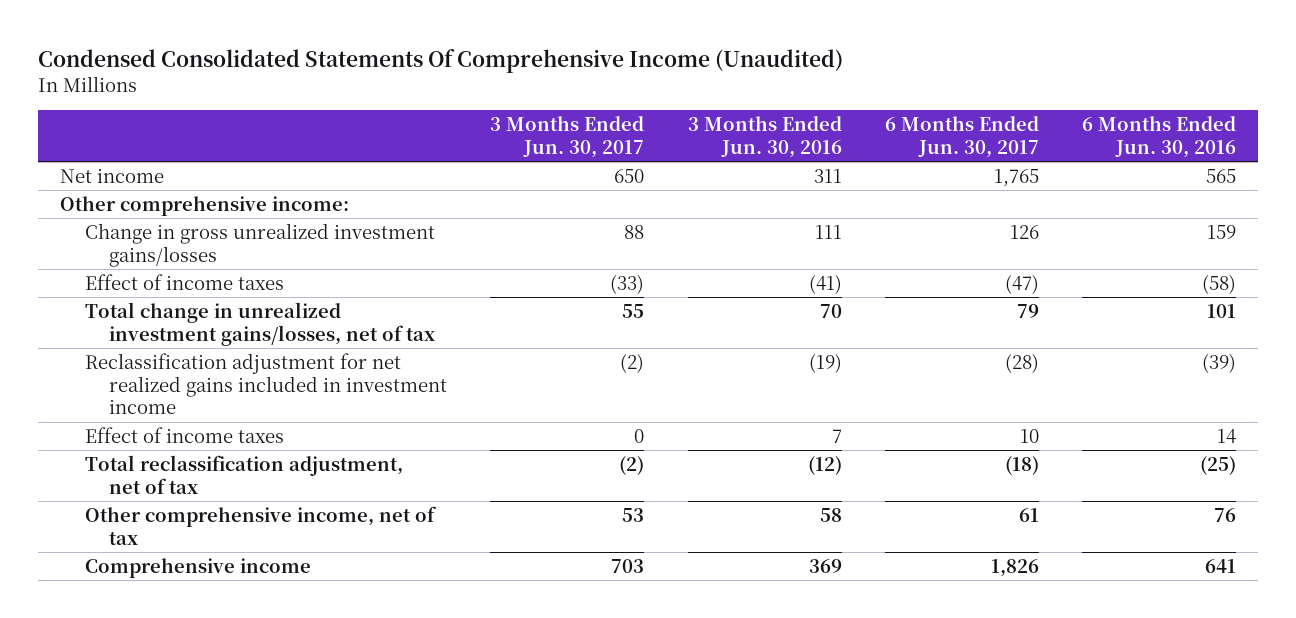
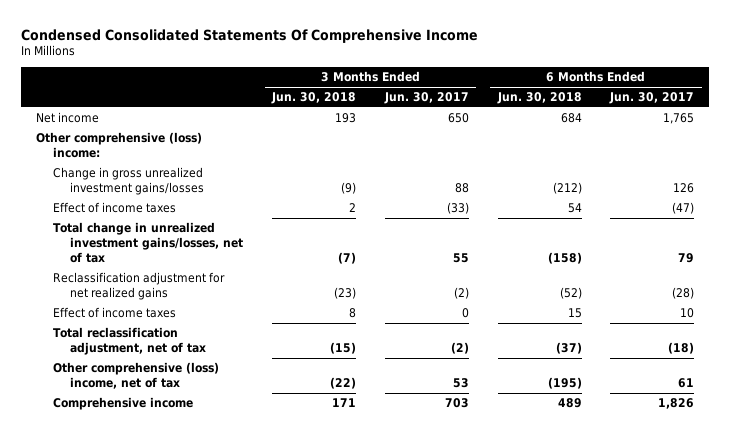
- Condensed Consolidated Statements Of Comprehensive Income (Unaudited)
+ Condensed Consolidated Statements Of Comprehensive Income
- | 3 Months Ended Jun. 30, 2017 | 3 Months Ended Jun. 30, 2016 | 6 Months Ended Jun. 30, 2017 | 6 Months Ended Jun. 30, 2016
+ | 3 Months Ended Jun. 30, 2018 | 3 Months Ended Jun. 30, 2017 | 6 Months Ended Jun. 30, 2018 | 6 Months Ended Jun. 30, 2017
- Other comprehensive income:
+ Other comprehensive (loss) income:
- Reclassification adjustment for net realized gains included in investment income | (2) | (19) | (28) | (39)
+ Reclassification adjustment for net realized gains | (23) | (2) | (52) | (28)
- Other comprehensive income, net of tax | 53 | 58 | 61 | 76
+ Other comprehensive (loss) income, net of tax | (22) | 53 | (195) | 61

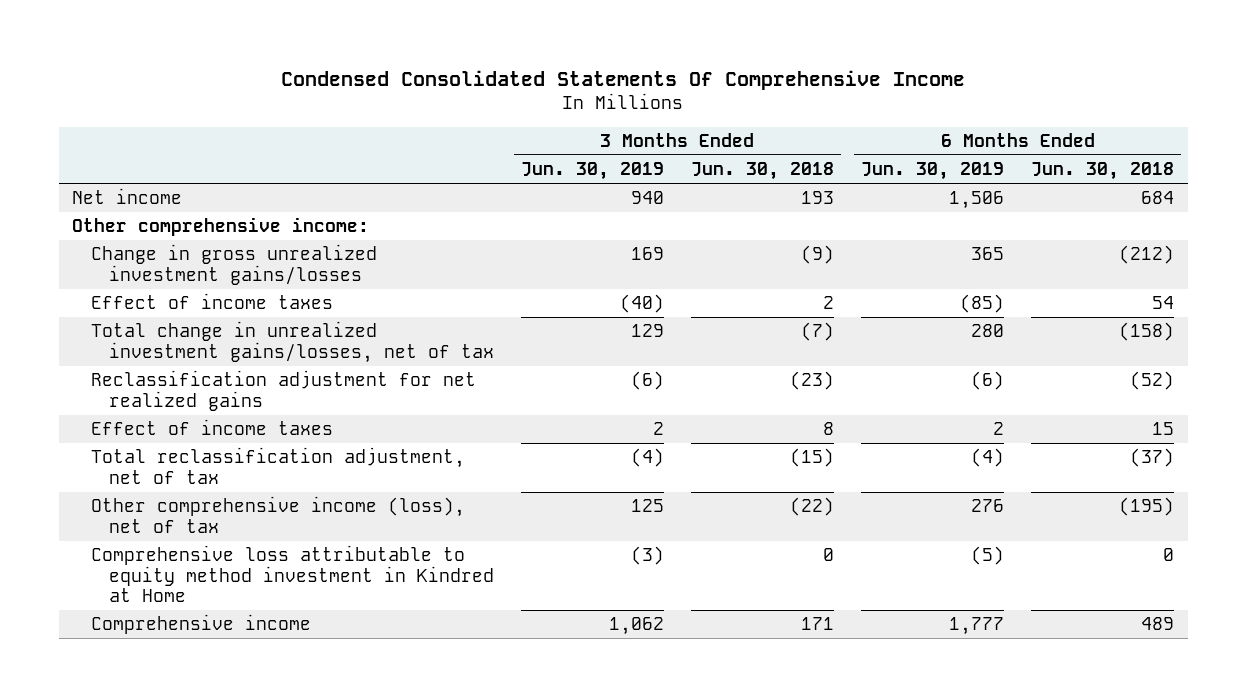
- | 3 Months Ended Jun. 30, 2018 | 3 Months Ended Jun. 30, 2017 | 6 Months Ended Jun. 30, 2018 | 6 Months Ended Jun. 30, 2017
+ | 3 Months Ended Jun. 30, 2019 | 3 Months Ended Jun. 30, 2018 | 6 Months Ended Jun. 30, 2019 | 6 Months Ended Jun. 30, 2018
- Other comprehensive (loss) income:
+ Other comprehensive income:
- Other comprehensive (loss) income, net of tax | (22) | 53 | (195) | 61
+ Other comprehensive income (loss), net of tax | 125 | (22) | 276 | (195)
+ Comprehensive loss attributable to equity method investment in Kindred at Home | (3) | 0 | (5) | 0

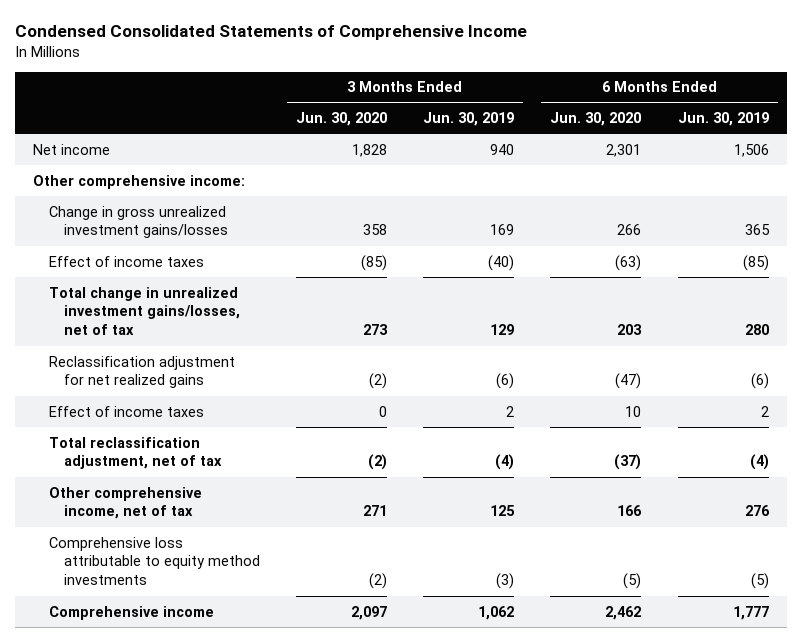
- Condensed Consolidated Statements Of Comprehensive Income
+ Condensed Consolidated Statements of Comprehensive Income
- | 3 Months Ended Jun. 30, 2019 | 3 Months Ended Jun. 30, 2018 | 6 Months Ended Jun. 30, 2019 | 6 Months Ended Jun. 30, 2018
+ | 3 Months Ended Jun. 30, 2020 | 3 Months Ended Jun. 30, 2019 | 6 Months Ended Jun. 30, 2020 | 6 Months Ended Jun. 30, 2019
- Other comprehensive income (loss), net of tax | 125 | (22) | 276 | (195)
- Comprehensive loss attributable to equity method investment in Kindred at Home | (3) | 0 | (5) | 0
+ Other comprehensive income, net of tax | 271 | 125 | 166 | 276
+ Comprehensive loss attributable to equity method investments | (2) | (3) | (5) | (5)

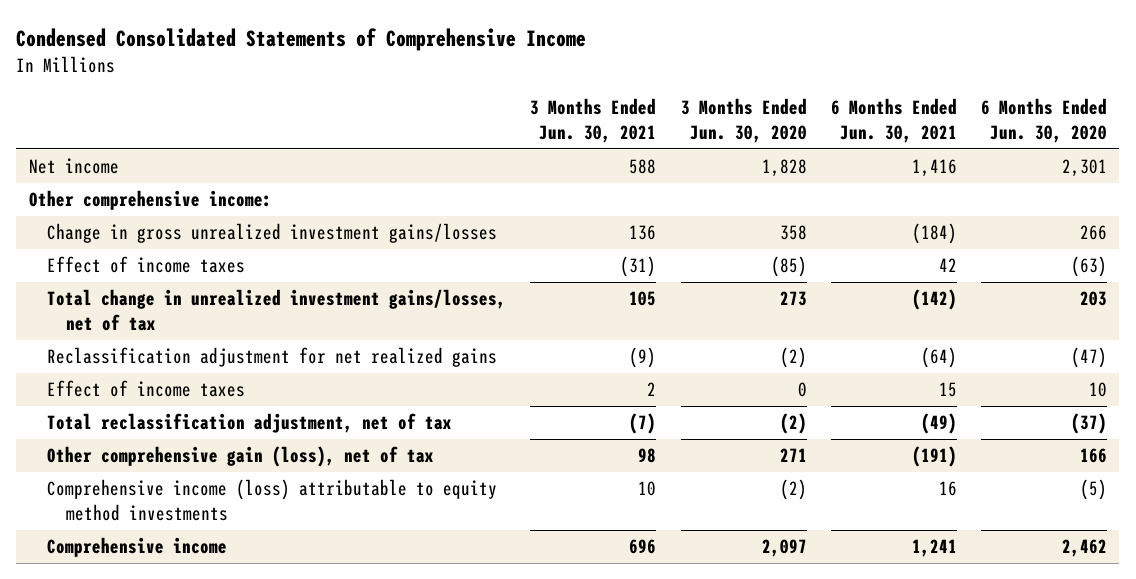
- | 3 Months Ended Jun. 30, 2020 | 3 Months Ended Jun. 30, 2019 | 6 Months Ended Jun. 30, 2020 | 6 Months Ended Jun. 30, 2019
+ | 3 Months Ended Jun. 30, 2021 | 3 Months Ended Jun. 30, 2020 | 6 Months Ended Jun. 30, 2021 | 6 Months Ended Jun. 30, 2020
- Other comprehensive income, net of tax | 271 | 125 | 166 | 276
- Comprehensive loss attributable to equity method investments | (2) | (3) | (5) | (5)
+ Other comprehensive gain (loss), net of tax | 98 | 271 | (191) | 166
+ Comprehensive income (loss) attributable to equity method investments | 10 | (2) | 16 | (5)

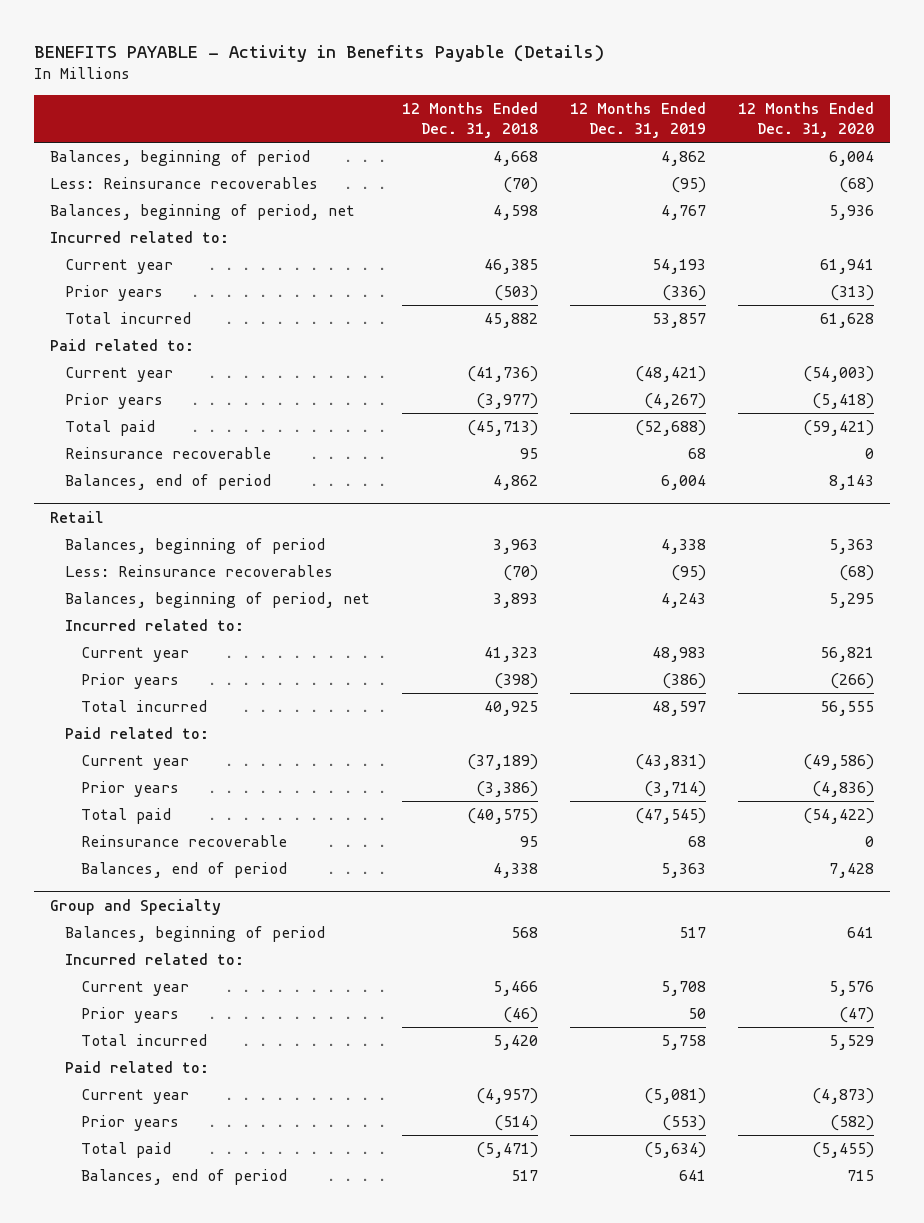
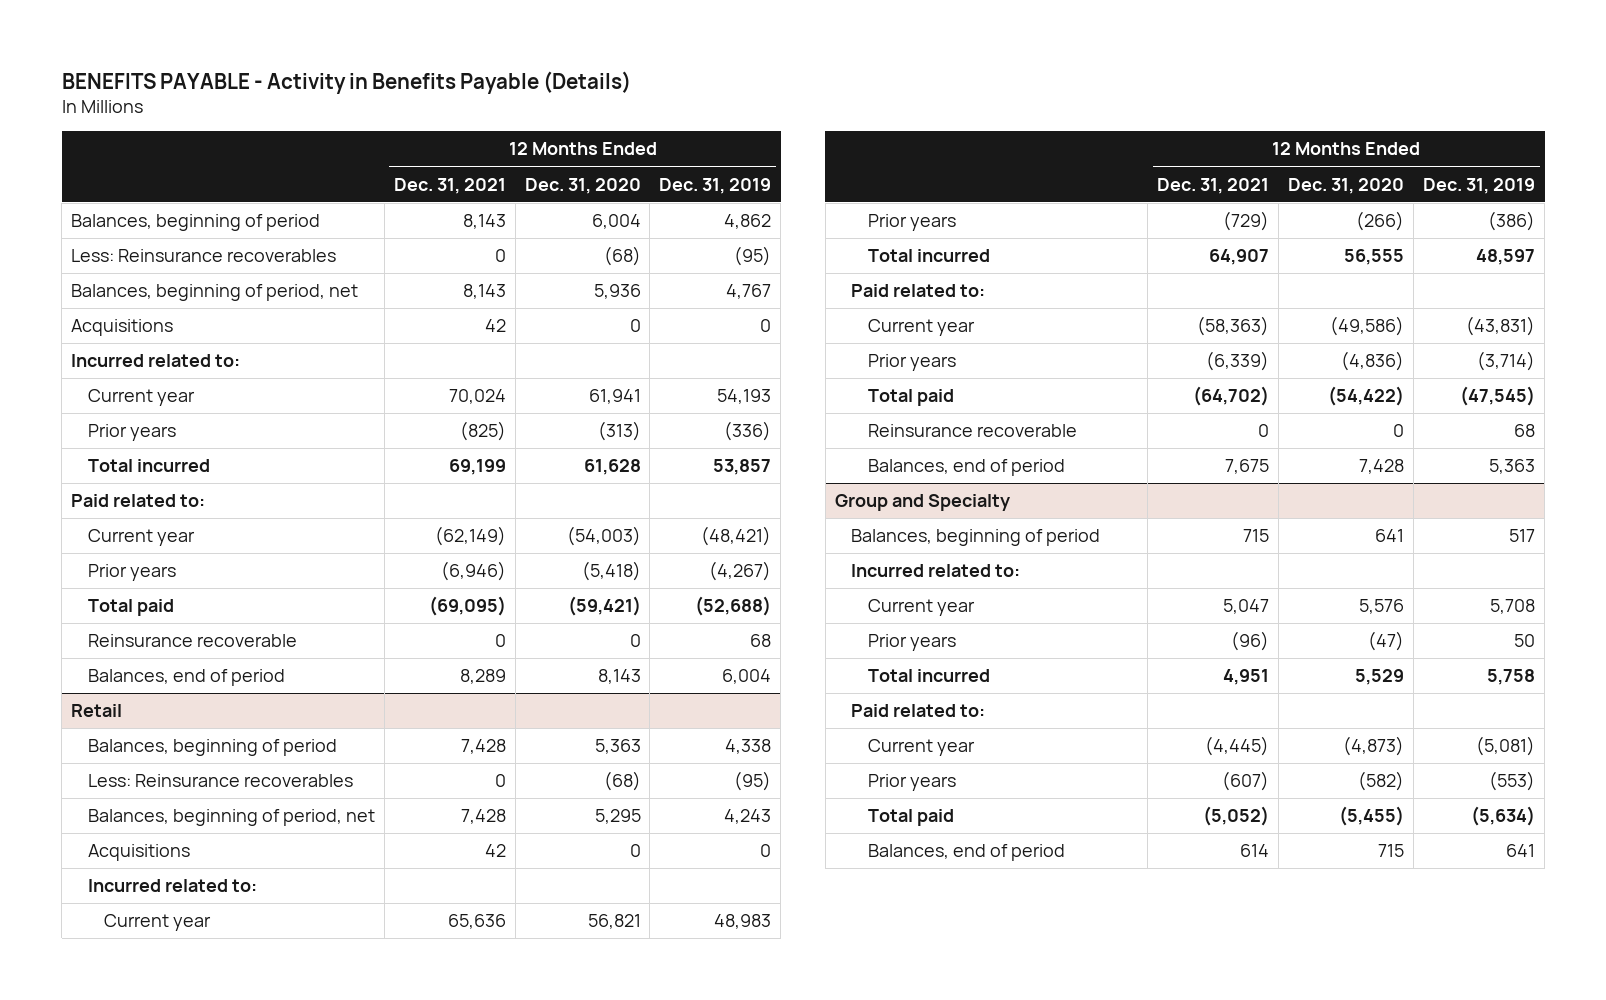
- | 12 Months Ended Dec. 31, 2018 | 12 Months Ended Dec. 31, 2019 | 12 Months Ended Dec. 31, 2020
+ | 12 Months Ended Dec. 31, 2021 | 12 Months Ended Dec. 31, 2020 | 12 Months Ended Dec. 31, 2019
+ Acquisitions | 42 | 0 | 0
@ Retail
+ Acquisitions | 42 | 0 | 0

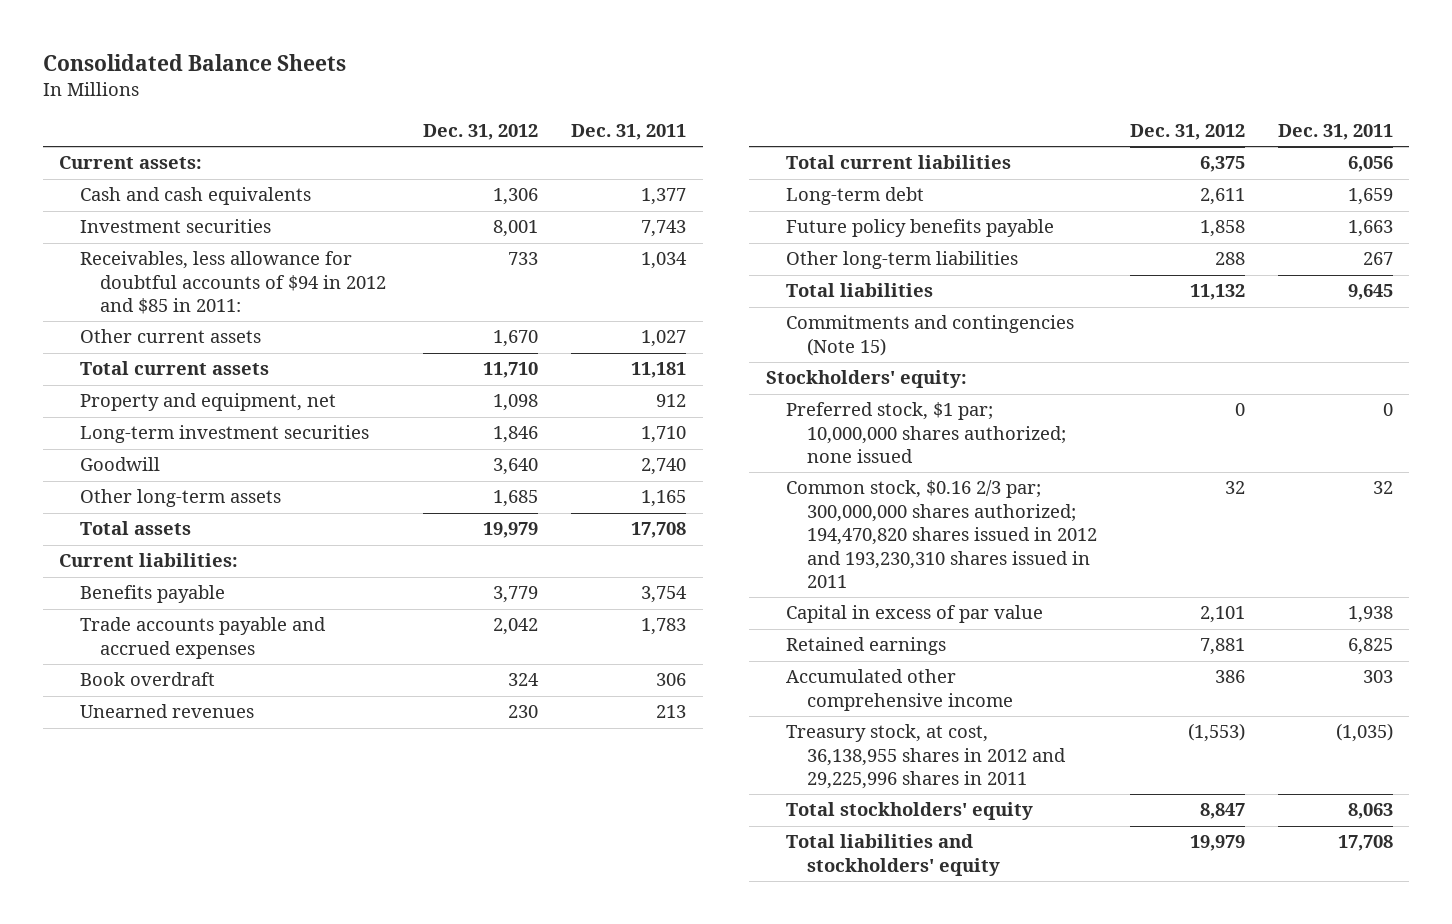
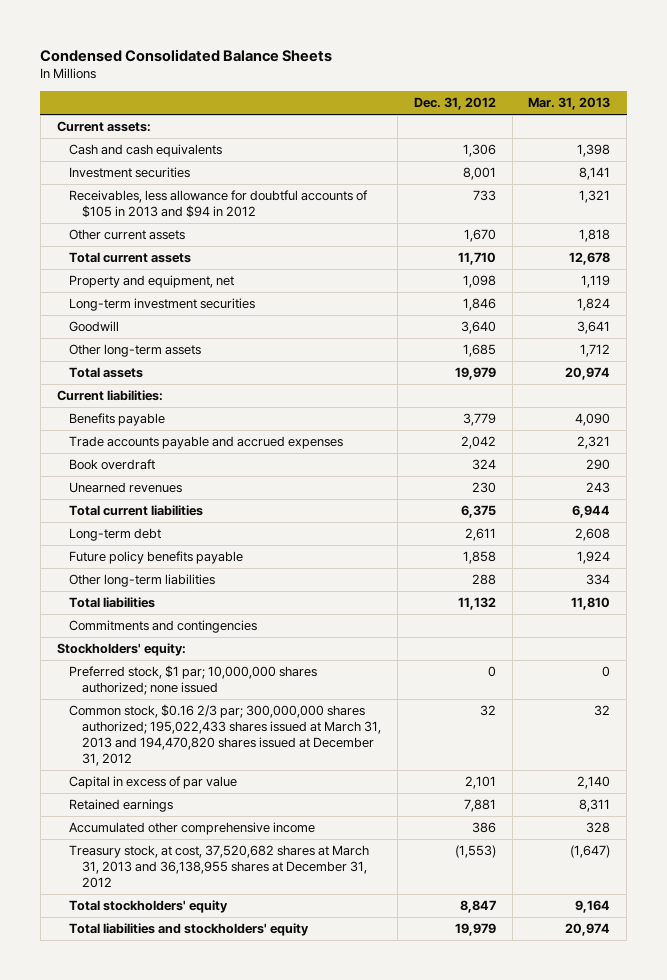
- Consolidated Balance Sheets
+ Condensed Consolidated Balance Sheets
- | Dec. 31, 2012 | Dec. 31, 2011
+ | Dec. 31, 2012 | Mar. 31, 2013
- Receivables, less allowance for doubtful accounts of $94 in 2012 and $85 in 2011: | 733 | 1,034
+ Receivables, less allowance for doubtful accounts of $105 in 2013 and $94 in 2012 | 733 | 1,321
- Commitments and contingencies (Note 15)
+ Commitments and contingencies
- Common stock, $0.16 2/3 par; 300,000,000 shares authorized; 194,470,820 shares issued in 2012 and 193,230,310 shares issued in 2011 | 32 | 32
+ Common stock, $0.16 2/3 par; 300,000,000 shares authorized; 195,022,433 shares issued at March 31, 2013 and 194,470,820 shares issued at December 31, 2012 | 32 | 32
- Treasury stock, at cost, 36,138,955 shares in 2012 and 29,225,996 shares in 2011 | (1,553) | (1,035)
+ Treasury stock, at cost, 37,520,682 shares at March 31, 2013 and 36,138,955 shares at December 31, 2012 | (1,553) | (1,647)

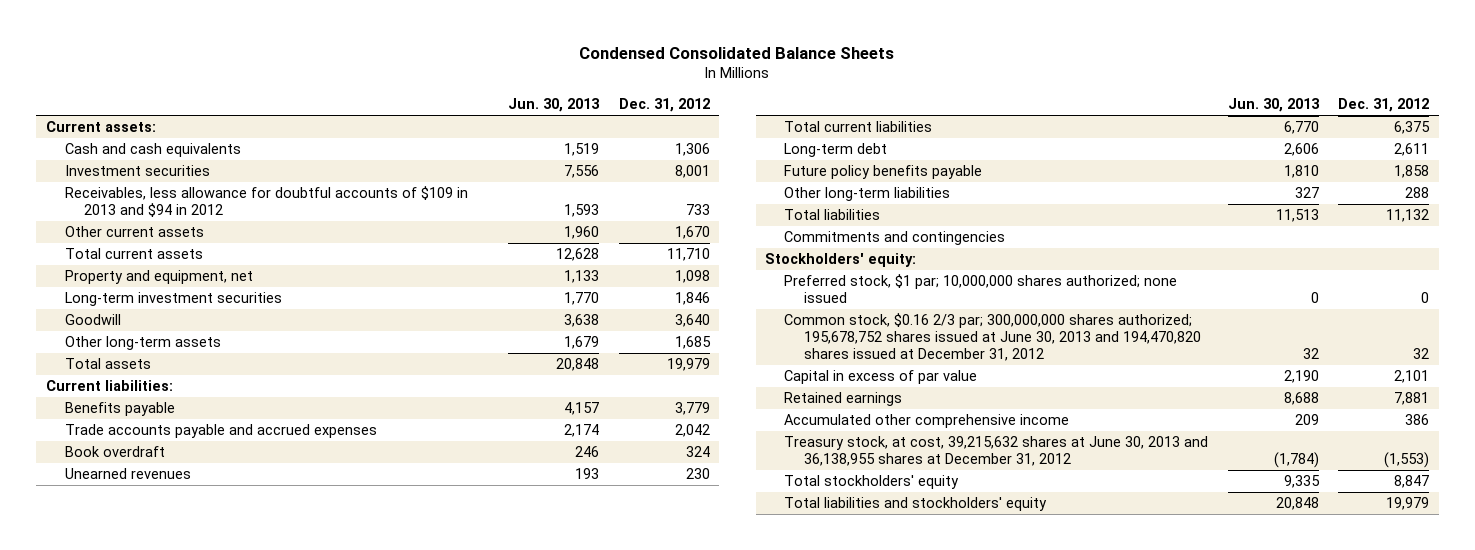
- | Dec. 31, 2012 | Mar. 31, 2013
+ | Jun. 30, 2013 | Dec. 31, 2012
- Receivables, less allowance for doubtful accounts of $105 in 2013 and $94 in 2012 | 733 | 1,321
+ Receivables, less allowance for doubtful accounts of $109 in 2013 and $94 in 2012 | 1,593 | 733
- Common stock, $0.16 2/3 par; 300,000,000 shares authorized; 195,022,433 shares issued at March 31, 2013 and 194,470,820 shares issued at December 31, 2012 | 32 | 32
+ Common stock, $0.16 2/3 par; 300,000,000 shares authorized; 195,678,752 shares issued at June 30, 2013 and 194,470,820 shares issued at December 31, 2012 | 32 | 32
- Treasury stock, at cost, 37,520,682 shares at March 31, 2013 and 36,138,955 shares at December 31, 2012 | (1,553) | (1,647)
+ Treasury stock, at cost, 39,215,632 shares at June 30, 2013 and 36,138,955 shares at December 31, 2012 | (1,784) | (1,553)

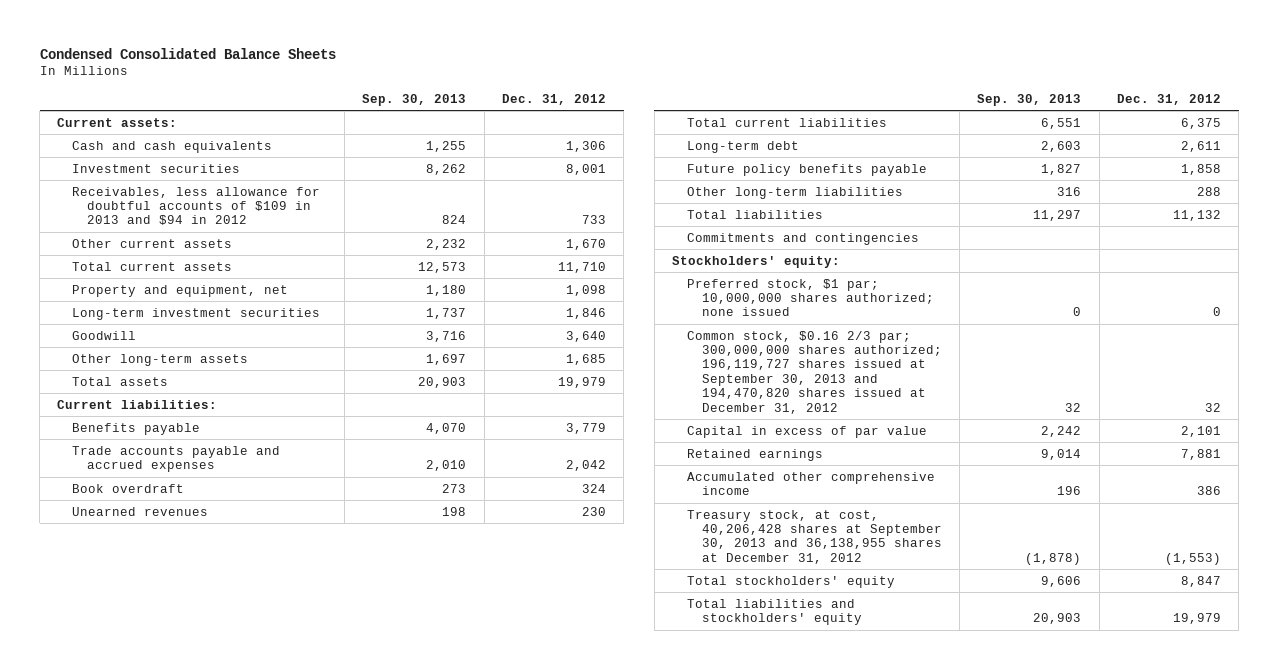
- | Jun. 30, 2013 | Dec. 31, 2012
+ | Sep. 30, 2013 | Dec. 31, 2012
- Common stock, $0.16 2/3 par; 300,000,000 shares authorized; 195,678,752 shares issued at June 30, 2013 and 194,470,820 shares issued at December 31, 2012 | 32 | 32
+ Common stock, $0.16 2/3 par; 300,000,000 shares authorized; 196,119,727 shares issued at September 30, 2013 and 194,470,820 shares issued at December 31, 2012 | 32 | 32
- Treasury stock, at cost, 39,215,632 shares at June 30, 2013 and 36,138,955 shares at December 31, 2012 | (1,784) | (1,553)
+ Treasury stock, at cost, 40,206,428 shares at September 30, 2013 and 36,138,955 shares at December 31, 2012 | (1,878) | (1,553)

